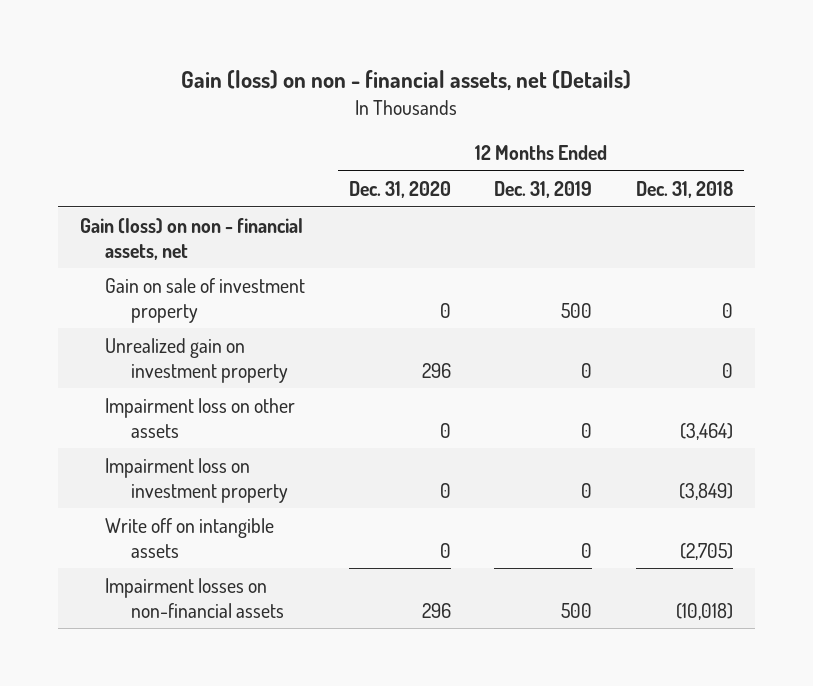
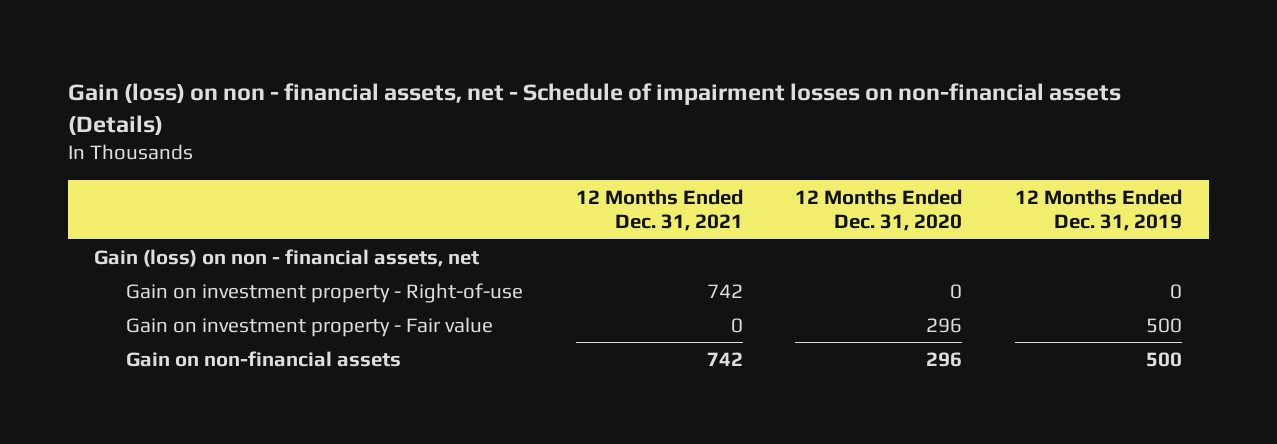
- Gain (loss) on non - financial assets, net (Details)
+ Gain (loss) on non - financial assets, net - Schedule of impairment losses on non-financial assets (Details)
- | 12 Months Ended Dec. 31, 2020 | 12 Months Ended Dec. 31, 2019 | 12 Months Ended Dec. 31, 2018
+ | 12 Months Ended Dec. 31, 2021 | 12 Months Ended Dec. 31, 2020 | 12 Months Ended Dec. 31, 2019
- Gain on sale of investment property | 0 | 500 | 0
- Unrealized gain on investment property | 296 | 0 | 0
- Impairment loss on other assets | 0 | 0 | (3,464)
- Impairment loss on investment property | 0 | 0 | (3,849)
- Write off on intangible assets | 0 | 0 | (2,705)
- Impairment losses on non-financial assets | 296 | 500 | (10,018)
+ Gain on investment property - Right-of-use | 742 | 0 | 0
+ Gain on investment property - Fair value | 0 | 296 | 500
+ Gain on non-financial assets | 742 | 296 | 500

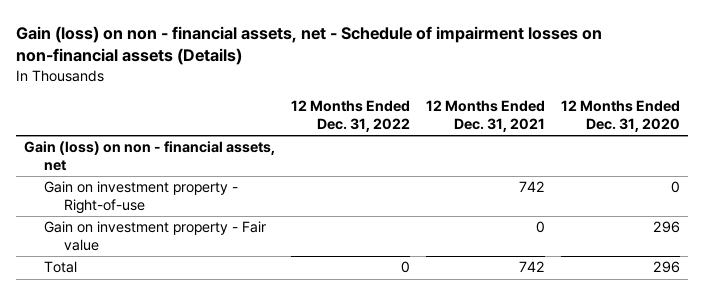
- | 12 Months Ended Dec. 31, 2021 | 12 Months Ended Dec. 31, 2020 | 12 Months Ended Dec. 31, 2019
+ | 12 Months Ended Dec. 31, 2022 | 12 Months Ended Dec. 31, 2021 | 12 Months Ended Dec. 31, 2020
- Gain on non-financial assets | 742 | 296 | 500
+ Total | 0 | 742 | 296

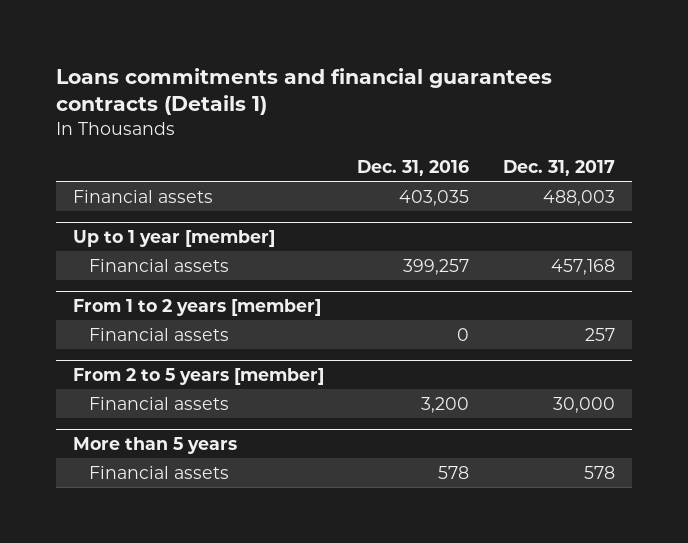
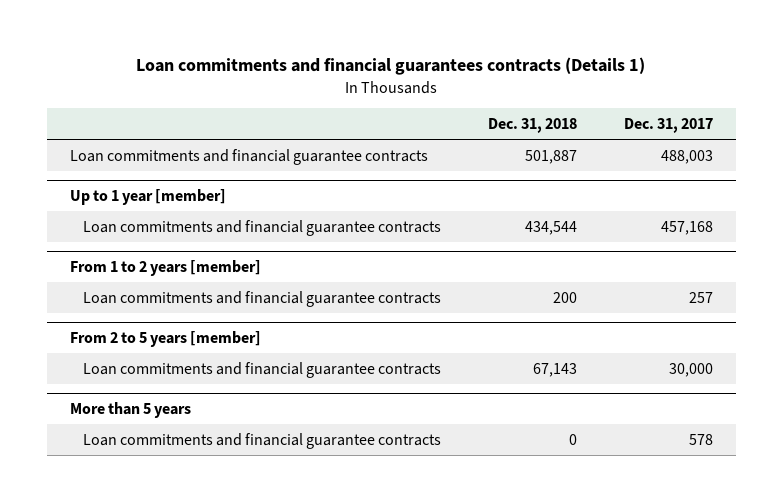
- Loans commitments and financial guarantees contracts (Details 1)
+ Loan commitments and financial guarantees contracts (Details 1)
- | Dec. 31, 2016 | Dec. 31, 2017
+ | Dec. 31, 2018 | Dec. 31, 2017
- Financial assets | 403,035 | 488,003
+ Loan commitments and financial guarantee contracts | 501,887 | 488,003
@ Up to 1 year [member]
- Financial assets | 399,257 | 457,168
+ Loan commitments and financial guarantee contracts | 434,544 | 457,168
@ From 1 to 2 years [member]
- Financial assets | 0 | 257
+ Loan commitments and financial guarantee contracts | 200 | 257
@ From 2 to 5 years [member]
- Financial assets | 3,200 | 30,000
+ Loan commitments and financial guarantee contracts | 67,143 | 30,000
@ More than 5 years
- Financial assets | 578 | 578
+ Loan commitments and financial guarantee contracts | 0 | 578

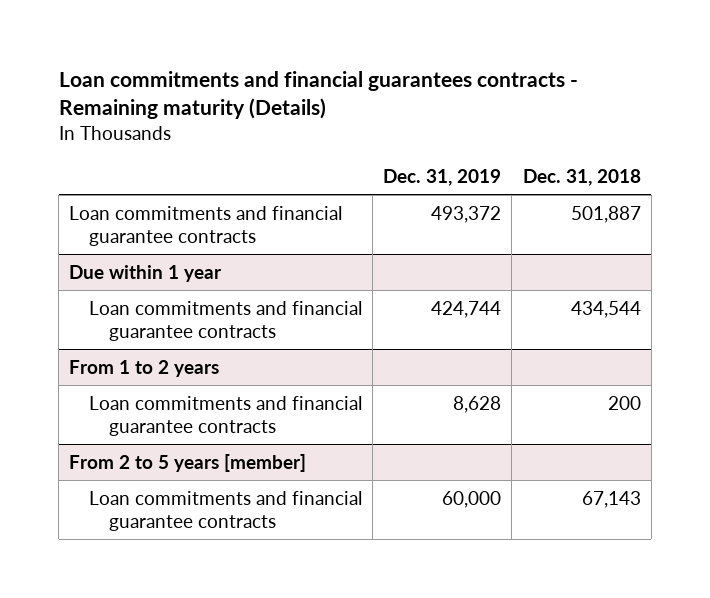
- Loan commitments and financial guarantees contracts (Details 1)
+ Loan commitments and financial guarantees contracts - Remaining maturity (Details)
- | Dec. 31, 2018 | Dec. 31, 2017
+ | Dec. 31, 2019 | Dec. 31, 2018
- Up to 1 year [member]
+ Due within 1 year
- From 1 to 2 years [member]
+ From 1 to 2 years
- More than 5 years
- Loan commitments and financial guarantee contracts | 0 | 578

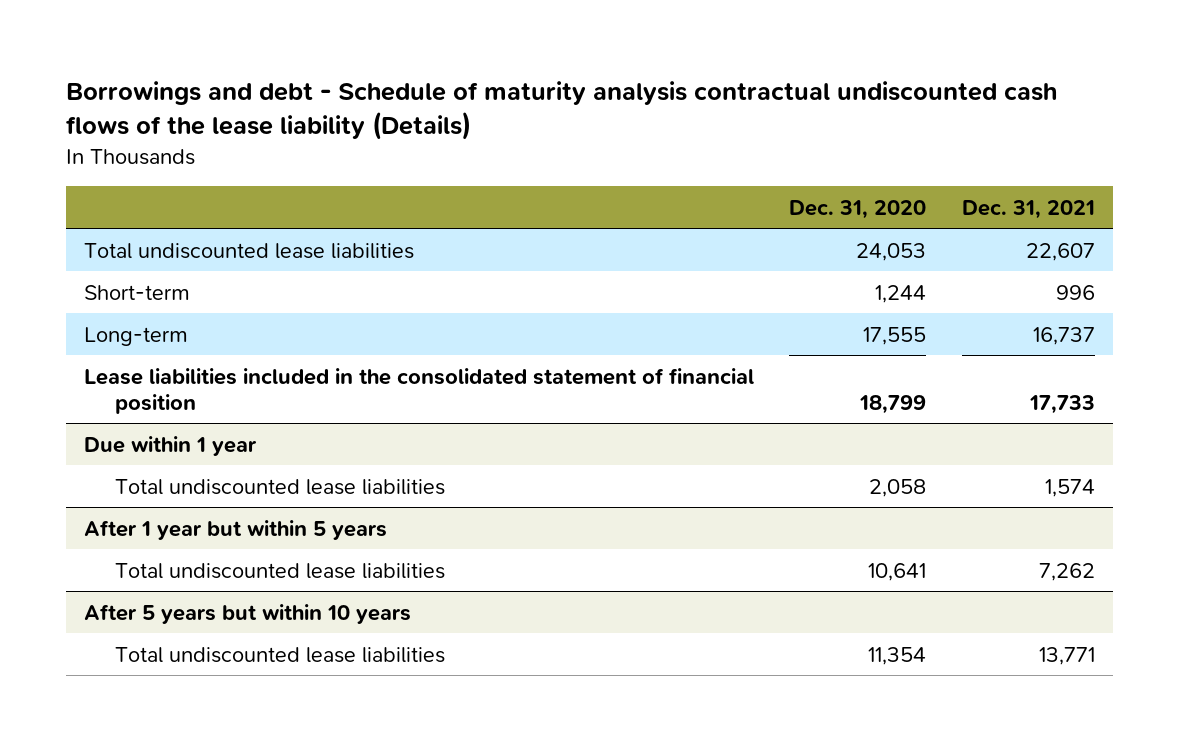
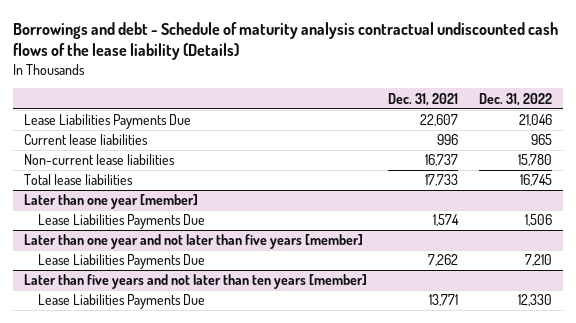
- | Dec. 31, 2020 | Dec. 31, 2021
+ | Dec. 31, 2021 | Dec. 31, 2022
- Total undiscounted lease liabilities | 24,053 | 22,607
- Short-term | 1,244 | 996
- Long-term | 17,555 | 16,737
- Lease liabilities included in the consolidated statement of financial position | 18,799 | 17,733
- Due within 1 year
- Total undiscounted lease liabilities | 2,058 | 1,574
- After 1 year but within 5 years
- Total undiscounted lease liabilities | 10,641 | 7,262
- After 5 years but within 10 years
- Total undiscounted lease liabilities | 11,354 | 13,771
+ Lease Liabilities Payments Due | 22,607 | 21,046
+ Current lease liabilities | 996 | 965
+ Non-current lease liabilities | 16,737 | 15,780
+ Total lease liabilities | 17,733 | 16,745
+ Later than one year [member]
+ Lease Liabilities Payments Due | 1,574 | 1,506
+ Later than one year and not later than five years [member]
+ Lease Liabilities Payments Due | 7,262 | 7,210
+ Later than five years and not later than ten years [member]
+ Lease Liabilities Payments Due | 13,771 | 12,330

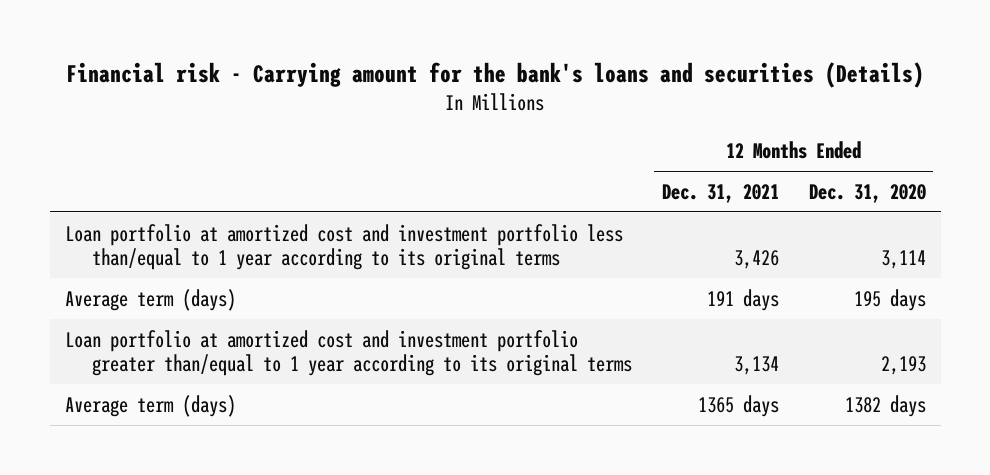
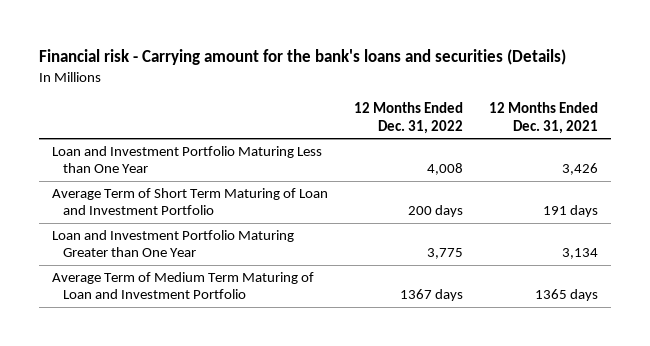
- | 12 Months Ended Dec. 31, 2021 | 12 Months Ended Dec. 31, 2020
+ | 12 Months Ended Dec. 31, 2022 | 12 Months Ended Dec. 31, 2021
- Loan portfolio at amortized cost and investment portfolio less than/equal to 1 year according to its original terms | 3,426 | 3,114
- Average term (days) | 191 days | 195 days
- Loan portfolio at amortized cost and investment portfolio greater than/equal to 1 year according to its original terms | 3,134 | 2,193
- Average term (days) | 1365 days | 1382 days
+ Loan and Investment Portfolio Maturing Less than One Year | 4,008 | 3,426
+ Average Term of Short Term Maturing of Loan and Investment Portfolio | 200 days | 191 days
+ Loan and Investment Portfolio Maturing Greater than One Year | 3,775 | 3,134
+ Average Term of Medium Term Maturing of Loan and Investment Portfolio | 1367 days | 1365 days

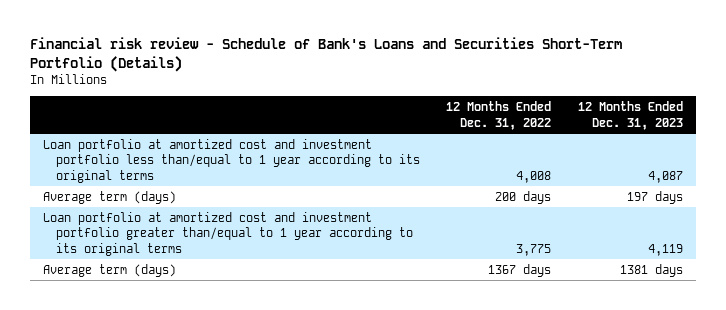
- Financial risk - Carrying amount for the bank's loans and securities (Details)
+ Financial risk review - Schedule of Bank's Loans and Securities Short-Term Portfolio (Details)
- | 12 Months Ended Dec. 31, 2022 | 12 Months Ended Dec. 31, 2021
+ | 12 Months Ended Dec. 31, 2022 | 12 Months Ended Dec. 31, 2023
- Loan and Investment Portfolio Maturing Less than One Year | 4,008 | 3,426
- Average Term of Short Term Maturing of Loan and Investment Portfolio | 200 days | 191 days
- Loan and Investment Portfolio Maturing Greater than One Year | 3,775 | 3,134
- Average Term of Medium Term Maturing of Loan and Investment Portfolio | 1367 days | 1365 days
+ Loan portfolio at amortized cost and investment portfolio less than/equal to 1 year according to its original terms | 4,008 | 4,087
+ Average term (days) | 200 days | 197 days
+ Loan portfolio at amortized cost and investment portfolio greater than/equal to 1 year according to its original terms | 3,775 | 4,119
+ Average term (days) | 1367 days | 1381 days

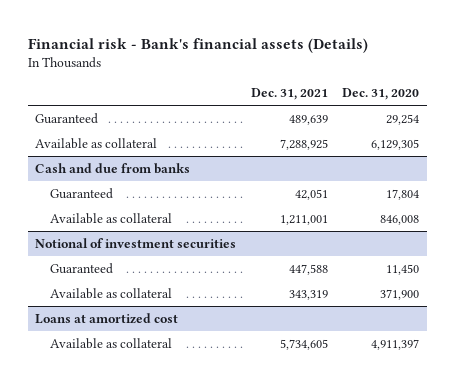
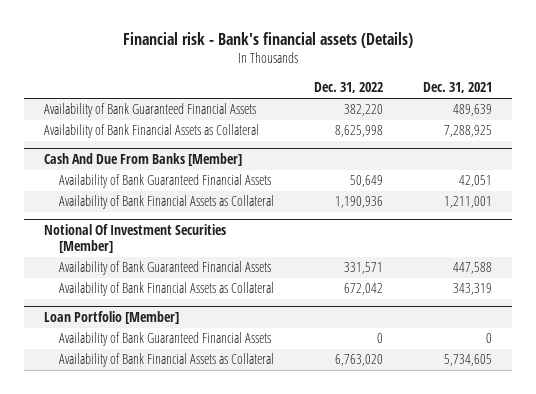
- | Dec. 31, 2021 | Dec. 31, 2020
+ | Dec. 31, 2022 | Dec. 31, 2021
- Guaranteed | 489,639 | 29,254
- Available as collateral | 7,288,925 | 6,129,305
- Cash and due from banks
- Guaranteed | 42,051 | 17,804
- Available as collateral | 1,211,001 | 846,008
- Notional of investment securities
- Guaranteed | 447,588 | 11,450
- Available as collateral | 343,319 | 371,900
- Loans at amortized cost
- Available as collateral | 5,734,605 | 4,911,397
+ Availability of Bank Guaranteed Financial Assets | 382,220 | 489,639
+ Availability of Bank Financial Assets as Collateral | 8,625,998 | 7,288,925
+ Cash And Due From Banks [Member]
+ Availability of Bank Guaranteed Financial Assets | 50,649 | 42,051
+ Availability of Bank Financial Assets as Collateral | 1,190,936 | 1,211,001
+ Notional Of Investment Securities [Member]
+ Availability of Bank Guaranteed Financial Assets | 331,571 | 447,588
+ Availability of Bank Financial Assets as Collateral | 672,042 | 343,319
+ Loan Portfolio [Member]
+ Availability of Bank Guaranteed Financial Assets | 0 | 0
+ Availability of Bank Financial Assets as Collateral | 6,763,020 | 5,734,605

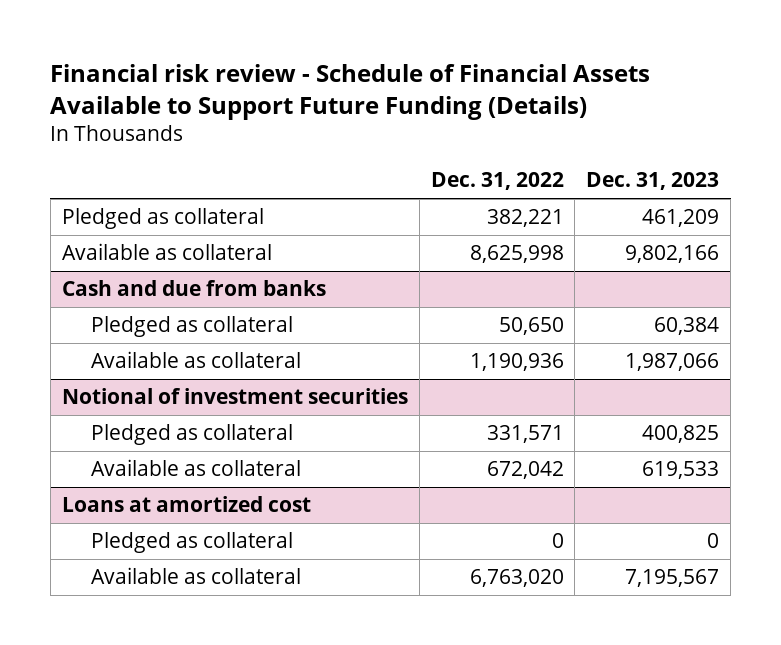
- Financial risk - Bank's financial assets (Details)
+ Financial risk review - Schedule of Financial Assets Available to Support Future Funding (Details)
- | Dec. 31, 2022 | Dec. 31, 2021
+ | Dec. 31, 2022 | Dec. 31, 2023
- Availability of Bank Guaranteed Financial Assets | 382,220 | 489,639
- Availability of Bank Financial Assets as Collateral | 8,625,998 | 7,288,925
- Cash And Due From Banks [Member]
- Availability of Bank Guaranteed Financial Assets | 50,649 | 42,051
- Availability of Bank Financial Assets as Collateral | 1,190,936 | 1,211,001
- Notional Of Investment Securities [Member]
- Availability of Bank Guaranteed Financial Assets | 331,571 | 447,588
- Availability of Bank Financial Assets as Collateral | 672,042 | 343,319
- Loan Portfolio [Member]
- Availability of Bank Guaranteed Financial Assets | 0 | 0
- Availability of Bank Financial Assets as Collateral | 6,763,020 | 5,734,605
+ Pledged as collateral | 382,221 | 461,209
+ Available as collateral | 8,625,998 | 9,802,166
+ Cash and due from banks
+ Pledged as collateral | 50,650 | 60,384
+ Available as collateral | 1,190,936 | 1,987,066
+ Notional of investment securities
+ Pledged as collateral | 331,571 | 400,825
+ Available as collateral | 672,042 | 619,533
+ Loans at amortized cost
+ Pledged as collateral | 0 | 0
+ Available as collateral | 6,763,020 | 7,195,567

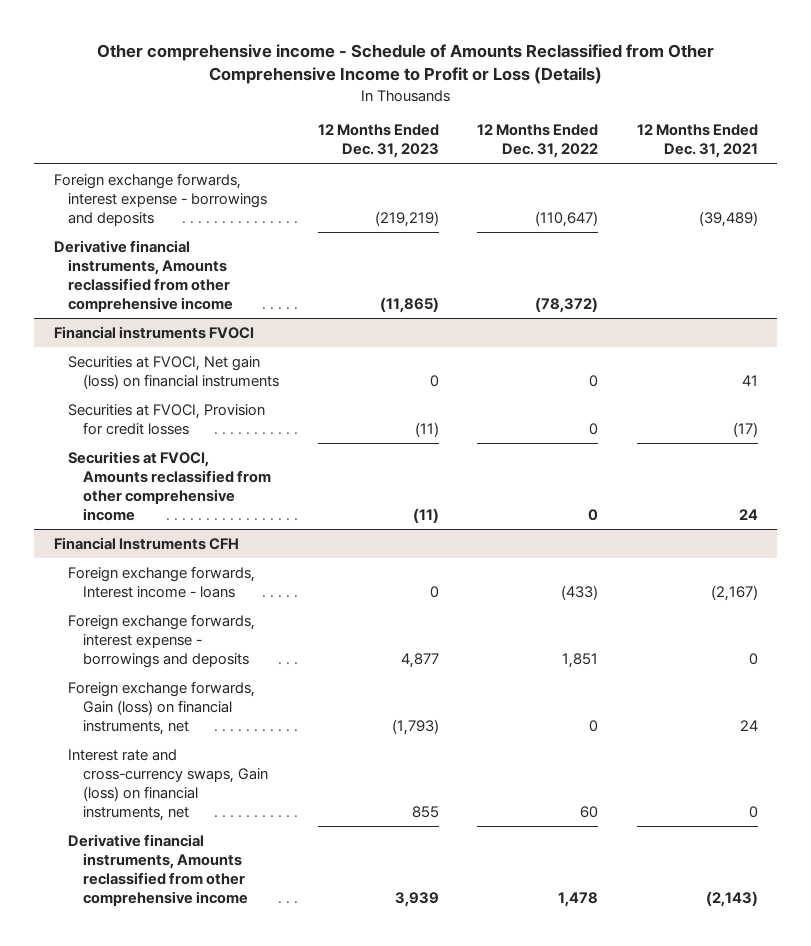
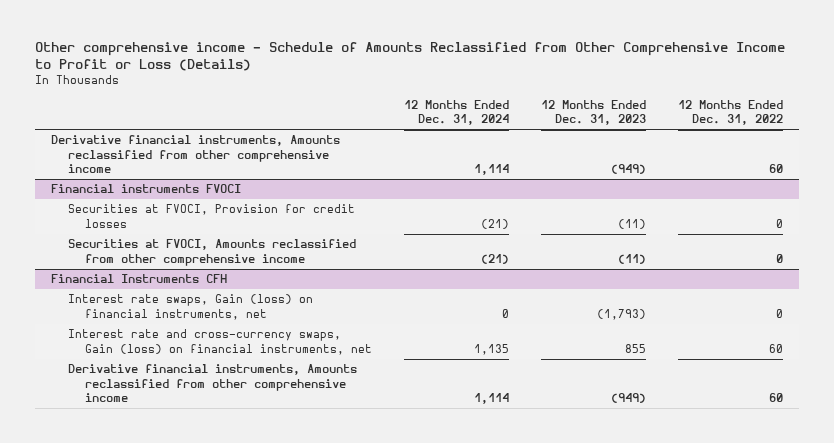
- | 12 Months Ended Dec. 31, 2023 | 12 Months Ended Dec. 31, 2022 | 12 Months Ended Dec. 31, 2021
+ | 12 Months Ended Dec. 31, 2024 | 12 Months Ended Dec. 31, 2023 | 12 Months Ended Dec. 31, 2022
- Foreign exchange forwards, interest expense - borrowings and deposits | (219,219) | (110,647) | (39,489)
- Derivative financial instruments, Amounts reclassified from other comprehensive income | (11,865) | (78,372) |
+ Derivative financial instruments, Amounts reclassified from other comprehensive income | 1,114 | (949) | 60
@ Financial instruments FVOCI
- Securities at FVOCI, Net gain (loss) on financial instruments | 0 | 0 | 41
@ Financial Instruments CFH
- Foreign exchange forwards, Interest income - loans | 0 | (433) | (2,167)
- Foreign exchange forwards, interest expense - borrowings and deposits | 4,877 | 1,851 | 0
- Foreign exchange forwards, Gain (loss) on financial instruments, net | (1,793) | 0 | 24
+ Interest rate swaps, Gain (loss) on financial instruments, net | 0 | (1,793) | 0
- Derivative financial instruments, Amounts reclassified from other comprehensive income | 3,939 | 1,478 | (2,143)
+ Derivative financial instruments, Amounts reclassified from other comprehensive income | 1,114 | (949) | 60

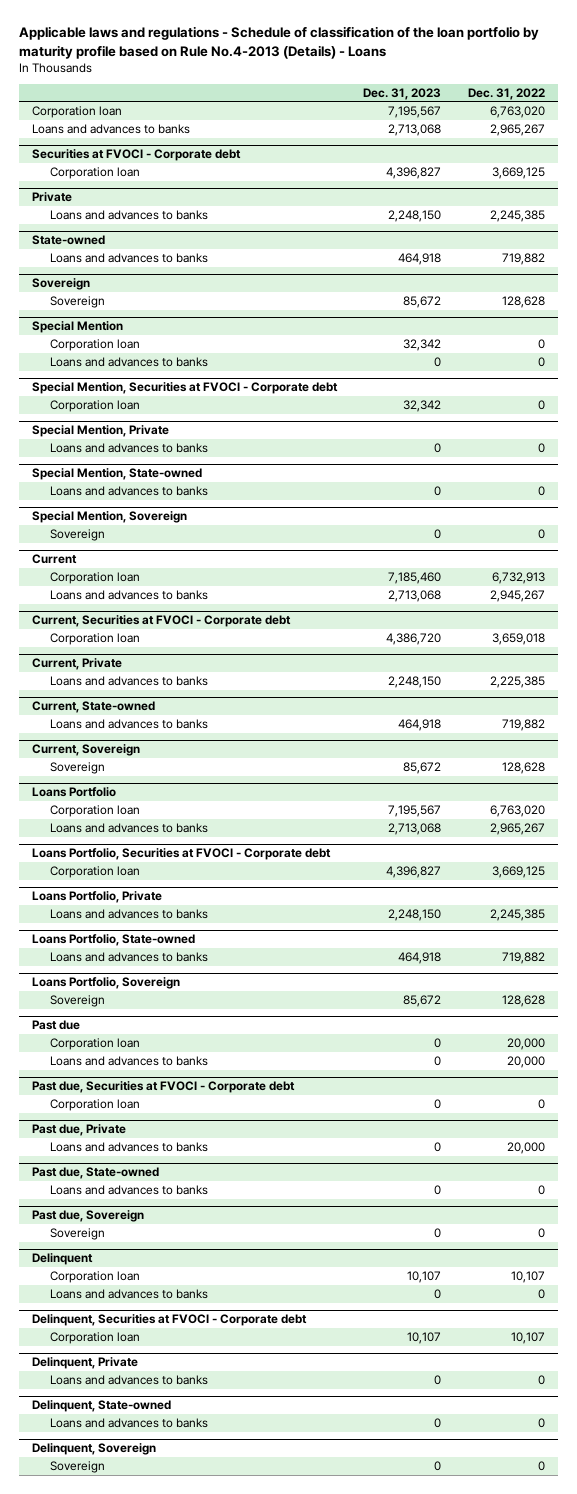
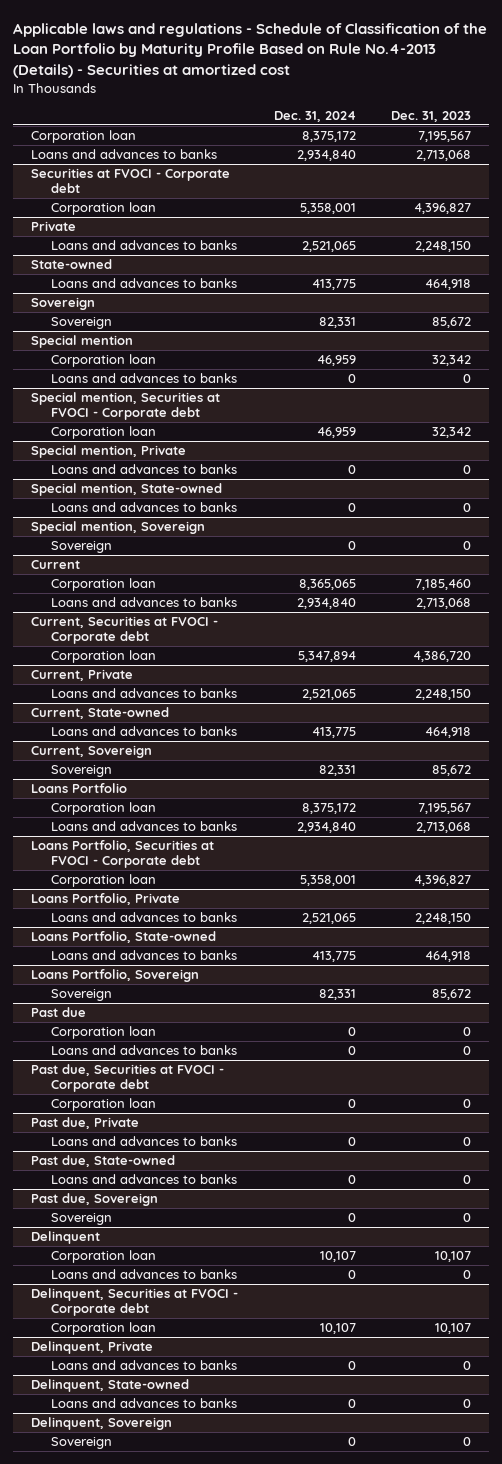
- Applicable laws and regulations - Schedule of classification of the loan portfolio by maturity profile based on Rule No.4-2013 (Details) - Loans
+ Applicable laws and regulations - Schedule of Classification of the Loan Portfolio by Maturity Profile Based on Rule No.4-2013 (Details) - Securities at amortized cost
- | Dec. 31, 2023 | Dec. 31, 2022
+ | Dec. 31, 2024 | Dec. 31, 2023
- Special Mention
+ Special mention
- Special Mention, Securities at FVOCI - Corporate debt
+ Special mention, Securities at FVOCI - Corporate debt
- Special Mention, Private
+ Special mention, Private
- Special Mention, State-owned
+ Special mention, State-owned
- Special Mention, Sovereign
+ Special mention, Sovereign

